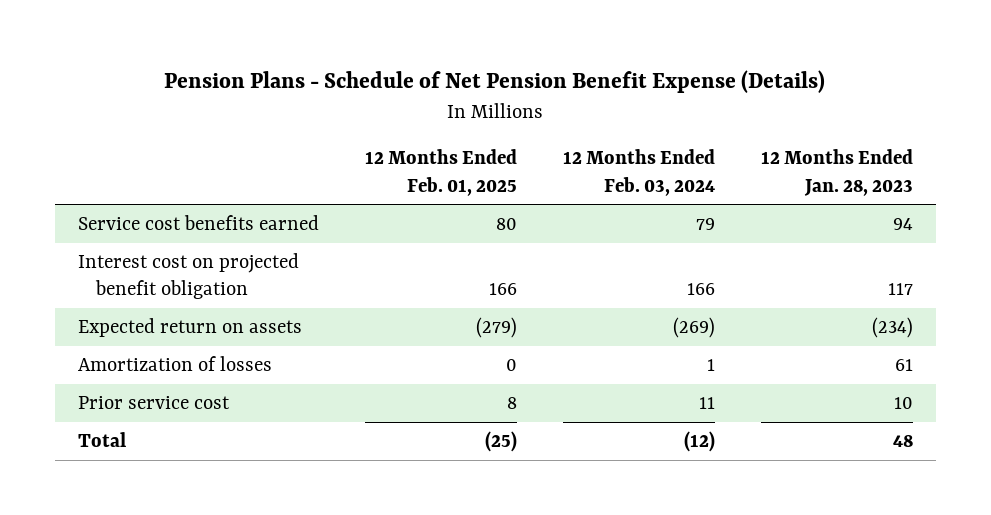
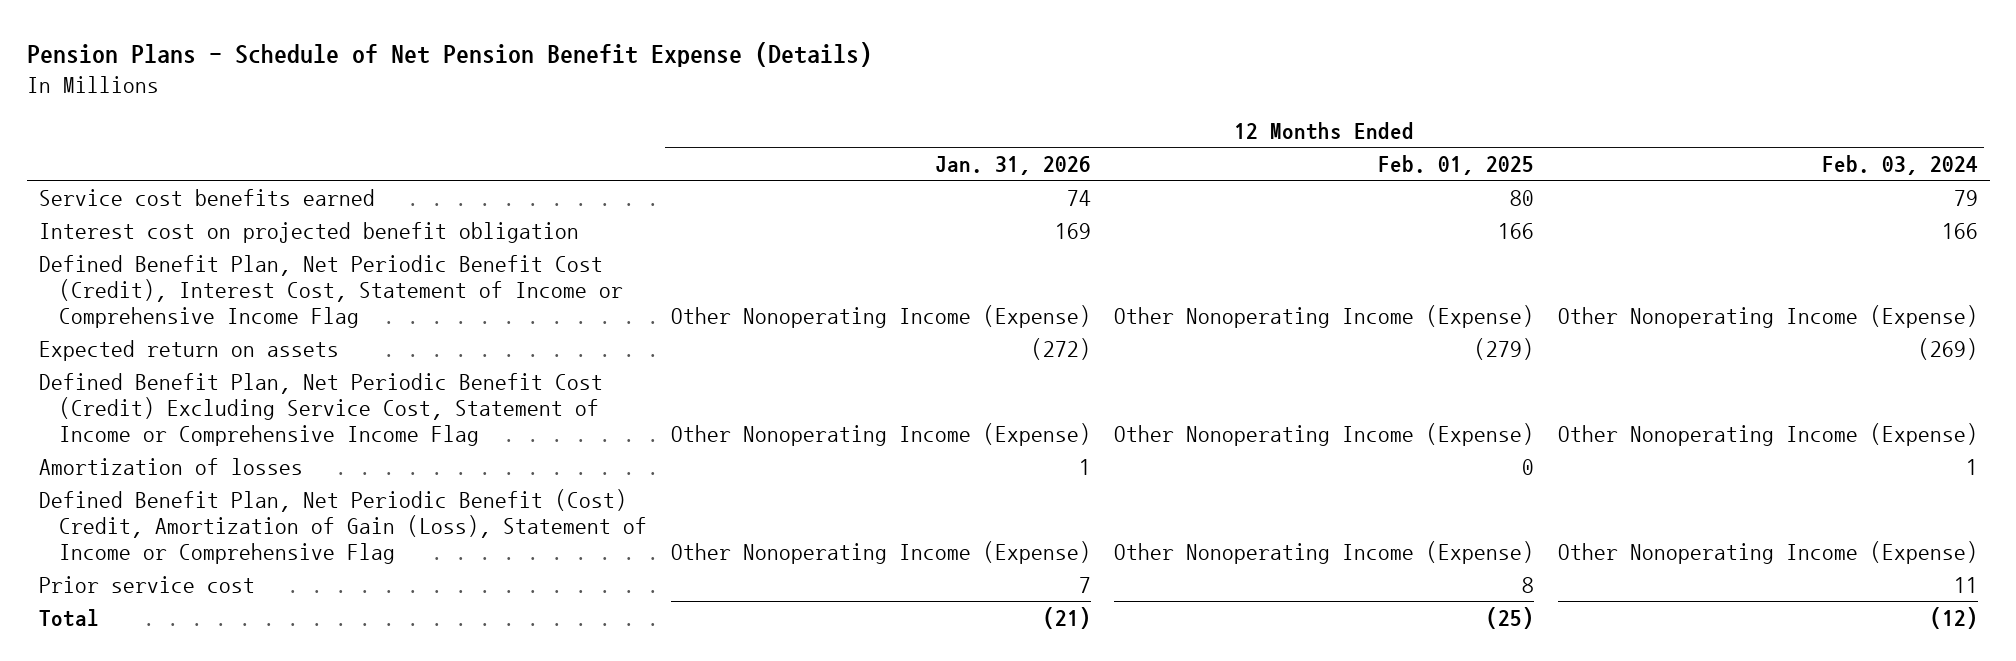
- | 12 Months Ended Feb. 01, 2025 | 12 Months Ended Feb. 03, 2024 | 12 Months Ended Jan. 28, 2023
+ | 12 Months Ended Jan. 31, 2026 | 12 Months Ended Feb. 01, 2025 | 12 Months Ended Feb. 03, 2024
+ Defined Benefit Plan, Net Periodic Benefit Cost (Credit), Interest Cost, Statement of Income or Comprehensive Income Flag | Other Nonoperating Income (Expense) | Other Nonoperating Income (Expense) | Other Nonoperating Income (Expense)
+ Defined Benefit Plan, Net Periodic Benefit Cost (Credit) Excluding Service Cost, Statement of Income or Comprehensive Income Flag | Other Nonoperating Income (Expense) | Other Nonoperating Income (Expense) | Other Nonoperating Income (Expense)
+ Defined Benefit Plan, Net Periodic Benefit (Cost) Credit, Amortization of Gain (Loss), Statement of Income or Comprehensive Flag | Other Nonoperating Income (Expense) | Other Nonoperating Income (Expense) | Other Nonoperating Income (Expense)

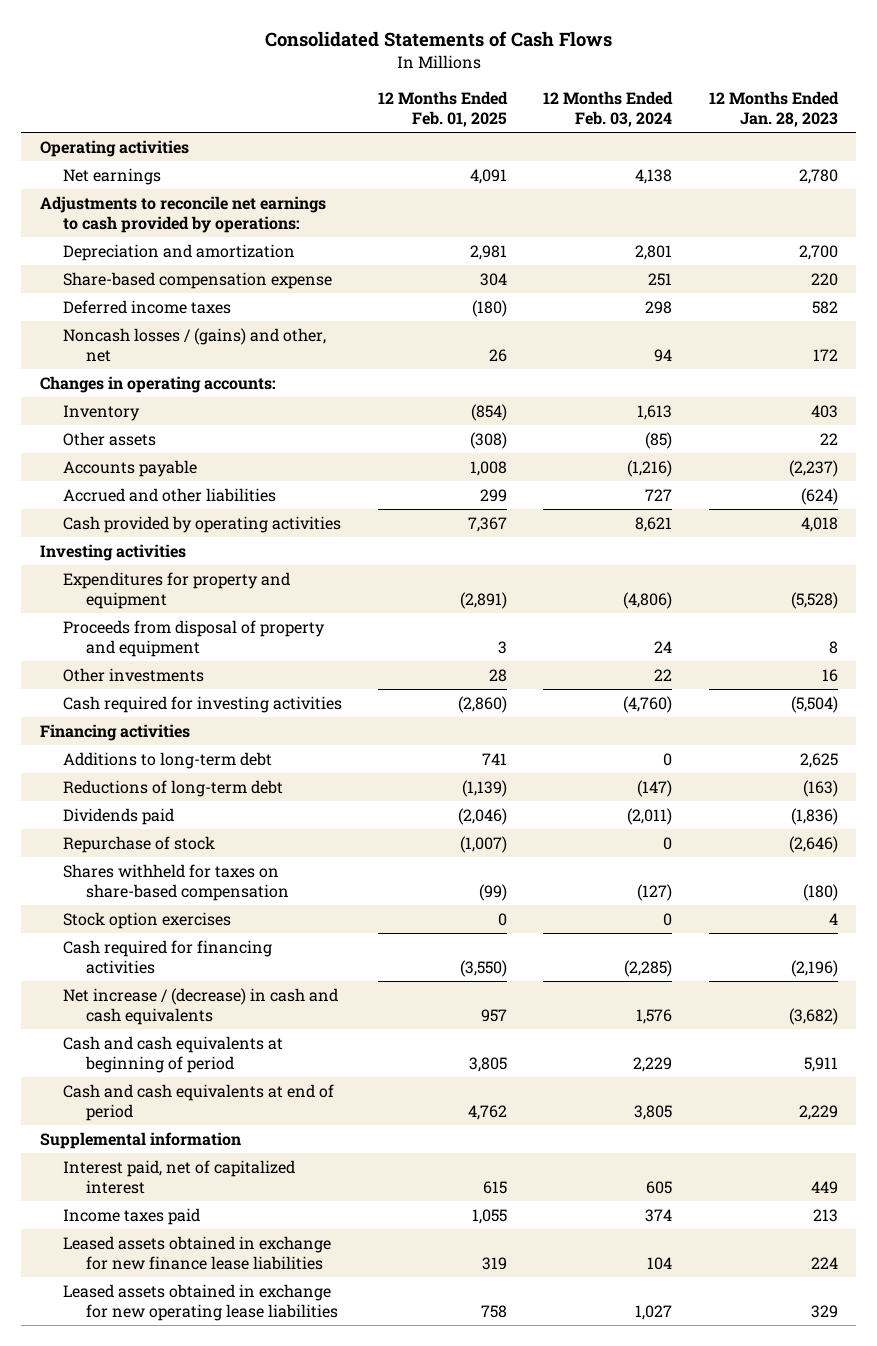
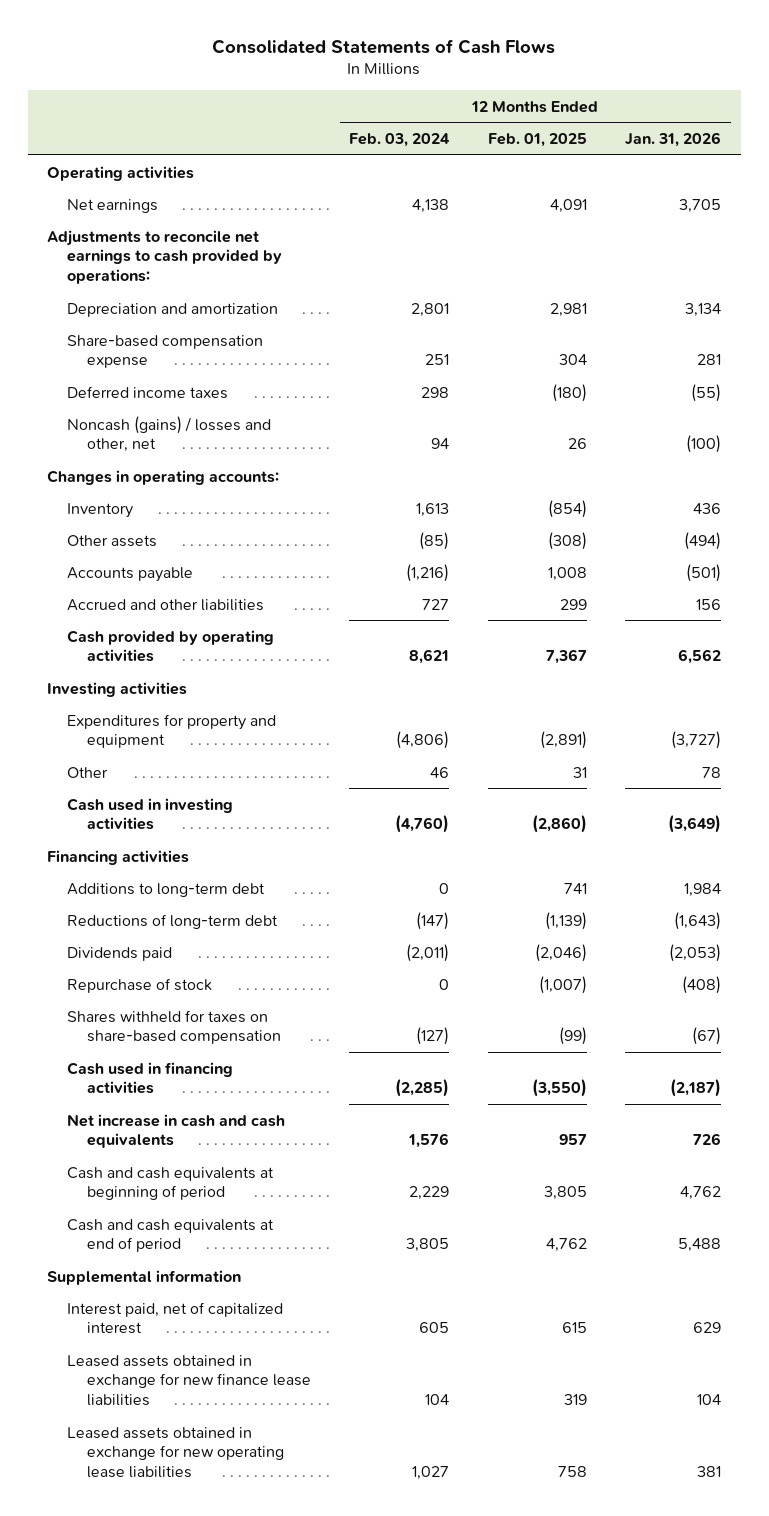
- | 12 Months Ended Feb. 01, 2025 | 12 Months Ended Feb. 03, 2024 | 12 Months Ended Jan. 28, 2023
+ | 12 Months Ended Feb. 03, 2024 | 12 Months Ended Feb. 01, 2025 | 12 Months Ended Jan. 31, 2026
- Noncash losses / (gains) and other, net | 26 | 94 | 172
+ Noncash (gains) / losses and other, net | 94 | 26 | (100)
- Proceeds from disposal of property and equipment | 3 | 24 | 8
- Other investments | 28 | 22 | 16
- Cash required for investing activities | (2,860) | (4,760) | (5,504)
+ Other | 46 | 31 | 78
+ Cash used in investing activities | (4,760) | (2,860) | (3,649)
- Stock option exercises | 0 | 0 | 4
- Cash required for financing activities | (3,550) | (2,285) | (2,196)
- Net increase / (decrease) in cash and cash equivalents | 957 | 1,576 | (3,682)
+ Cash used in financing activities | (2,285) | (3,550) | (2,187)
+ Net increase in cash and cash equivalents | 1,576 | 957 | 726
- Income taxes paid | 1,055 | 374 | 213

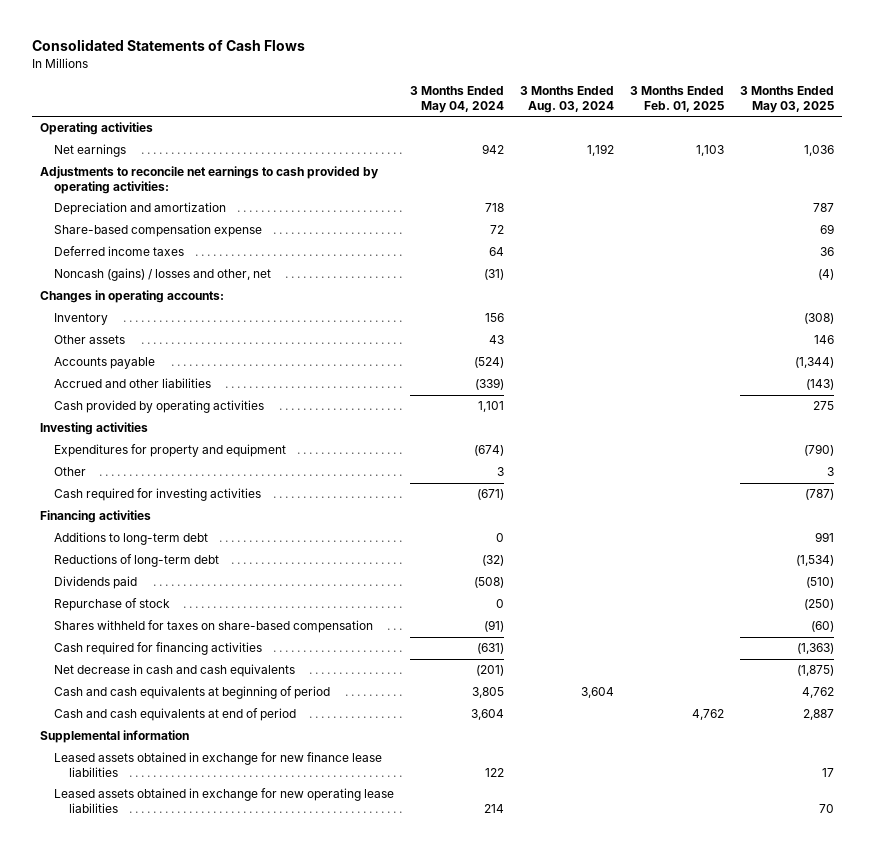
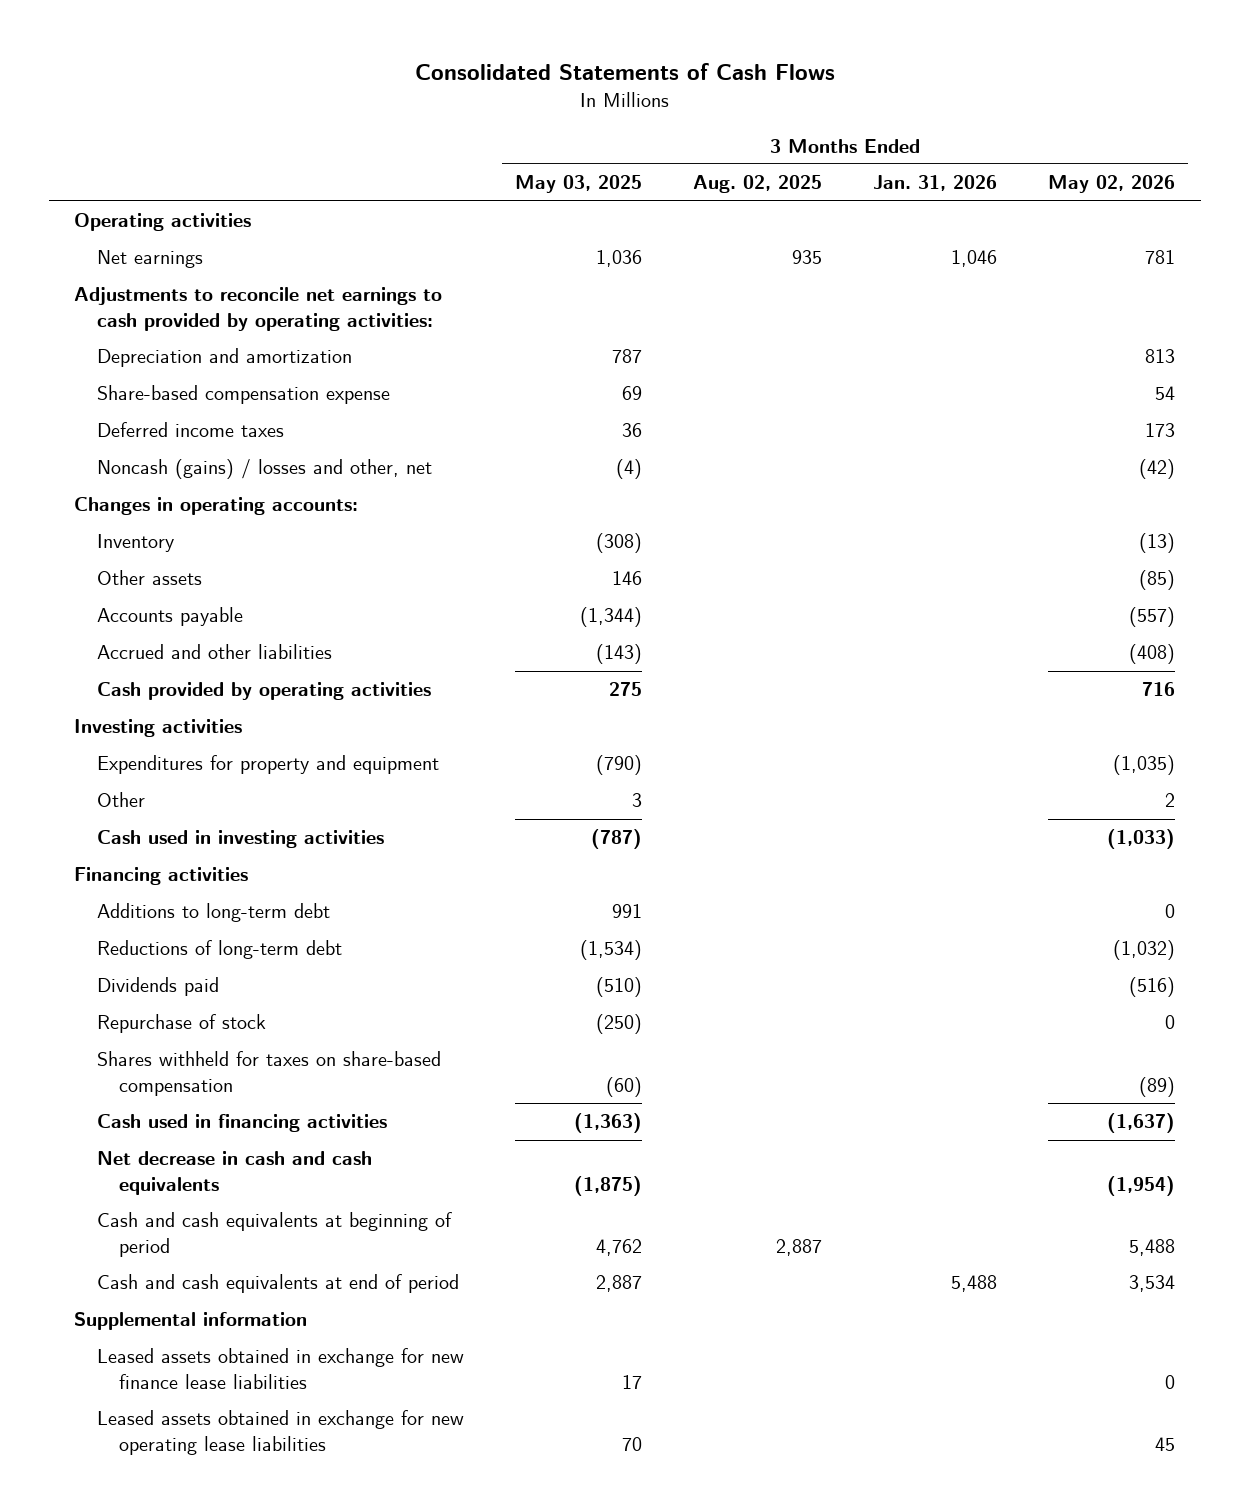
- | 3 Months Ended May 04, 2024 | 3 Months Ended Aug. 03, 2024 | 3 Months Ended Feb. 01, 2025 | 3 Months Ended May 03, 2025
+ | 3 Months Ended May 03, 2025 | 3 Months Ended Aug. 02, 2025 | 3 Months Ended Jan. 31, 2026 | 3 Months Ended May 02, 2026
- Cash required for investing activities | (671) | | | (787)
+ Cash used in investing activities | (787) | | | (1,033)
- Cash required for financing activities | (631) | | | (1,363)
+ Cash used in financing activities | (1,363) | | | (1,637)

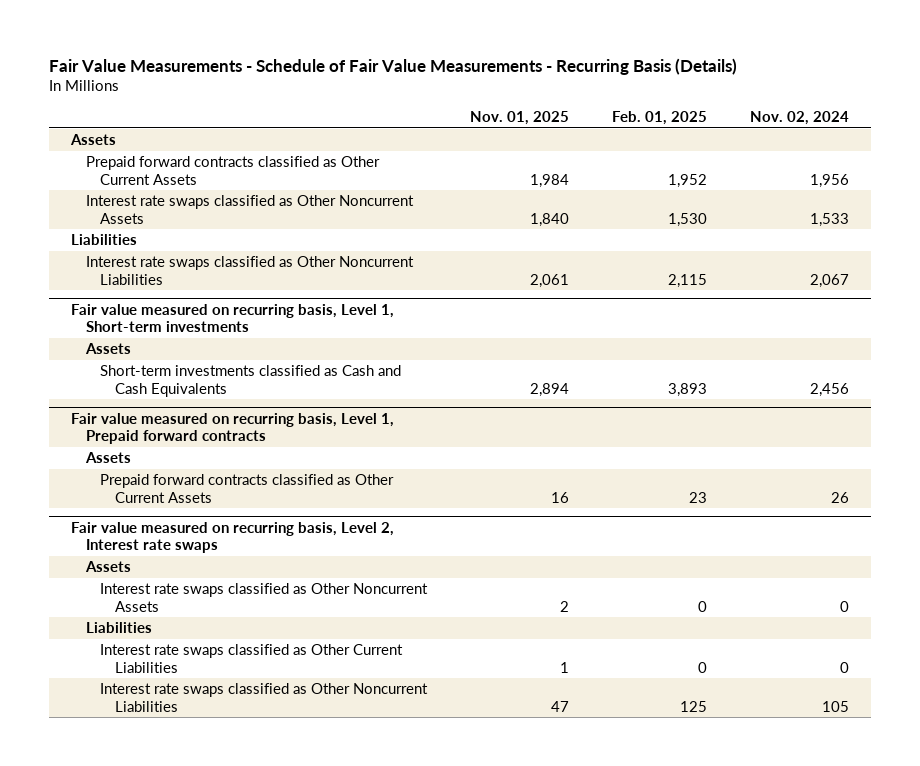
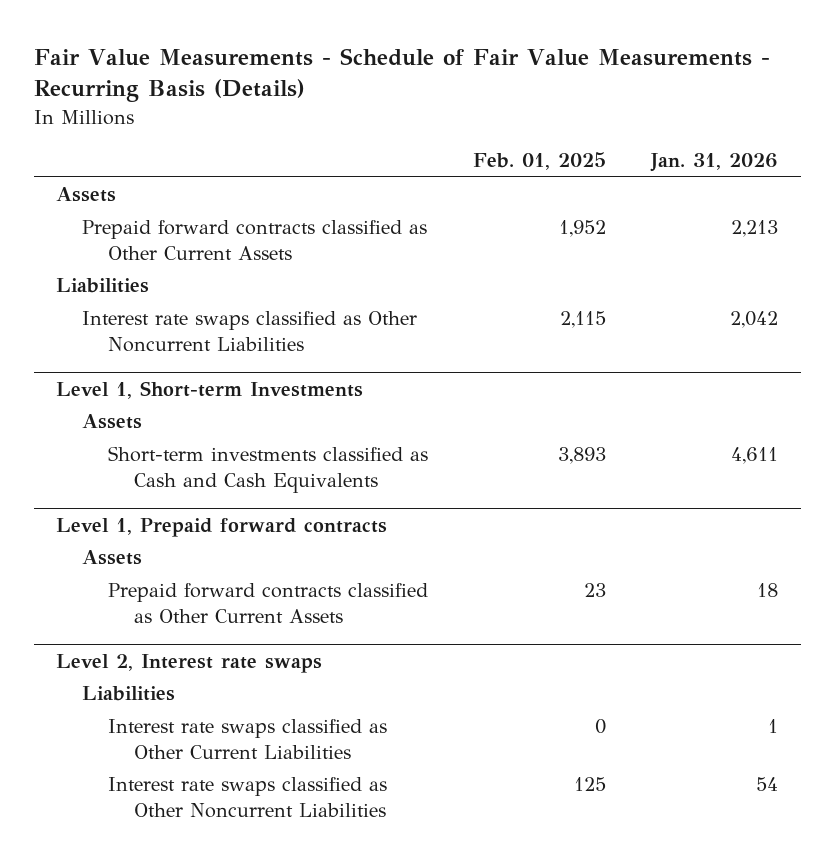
- | Nov. 01, 2025 | Feb. 01, 2025 | Nov. 02, 2024
+ | Feb. 01, 2025 | Jan. 31, 2026
- Interest rate swaps classified as Other Noncurrent Assets | 1,840 | 1,530 | 1,533
- Fair value measured on recurring basis, Level 1, Short-term investments
+ Level 1, Short-term Investments
- Fair value measured on recurring basis, Level 1, Prepaid forward contracts
+ Level 1, Prepaid forward contracts
- Fair value measured on recurring basis, Level 2, Interest rate swaps
- Assets
- Interest rate swaps classified as Other Noncurrent Assets | 2 | 0 | 0
+ Level 2, Interest rate swaps

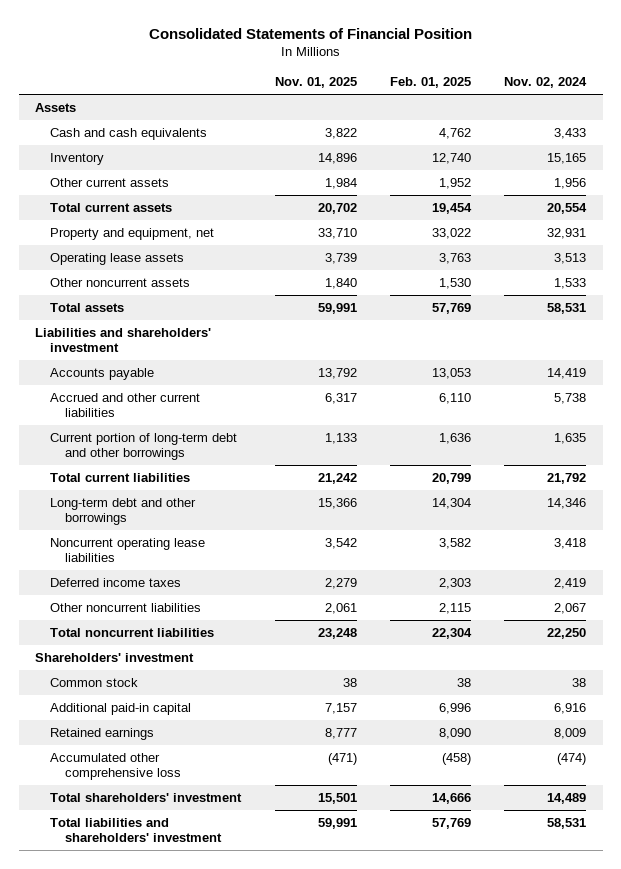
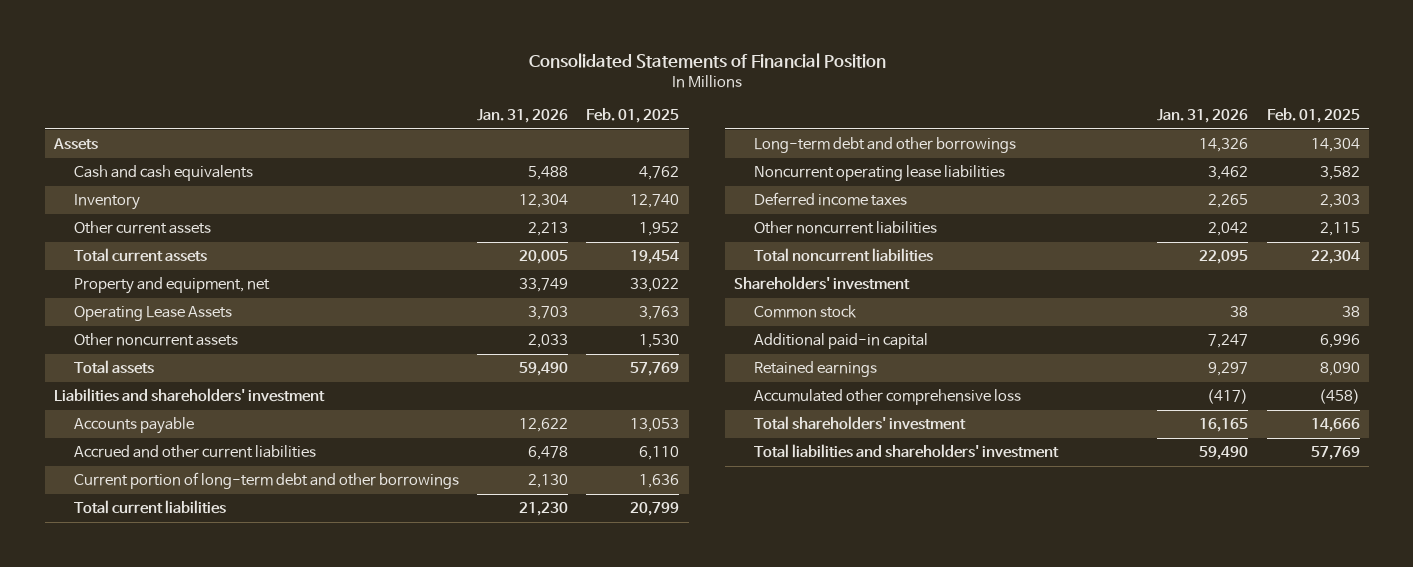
- | Nov. 01, 2025 | Feb. 01, 2025 | Nov. 02, 2024
+ | Jan. 31, 2026 | Feb. 01, 2025
- Operating lease assets | 3,739 | 3,763 | 3,513
+ Operating Lease Assets | 3,703 | 3,763

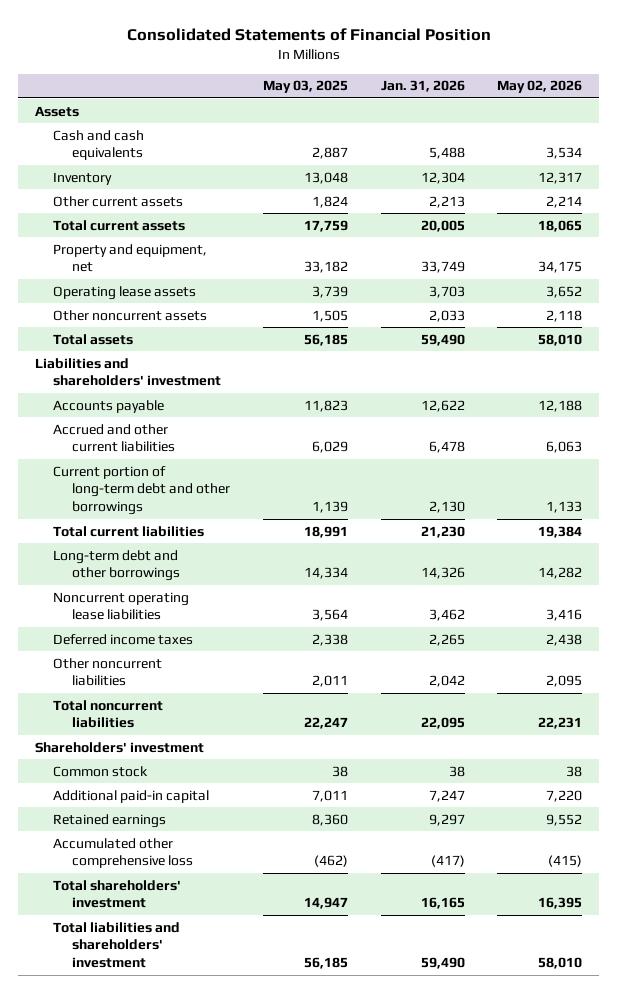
- | Jan. 31, 2026 | Feb. 01, 2025
+ | May 03, 2025 | Jan. 31, 2026 | May 02, 2026
- Operating Lease Assets | 3,703 | 3,763
+ Operating lease assets | 3,739 | 3,703 | 3,652

